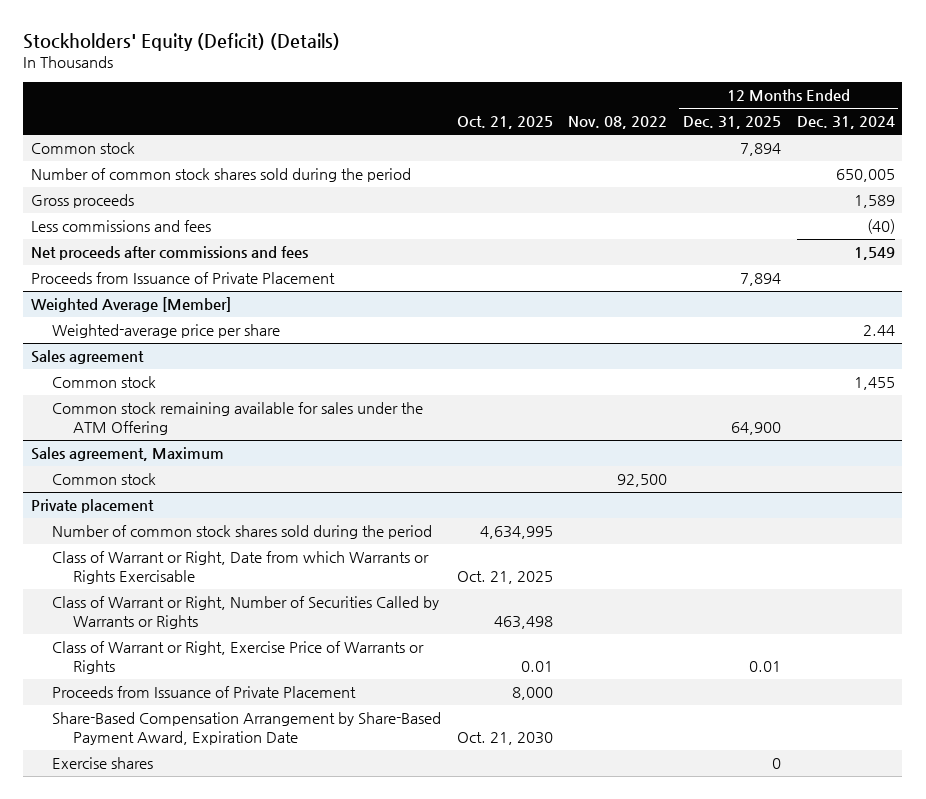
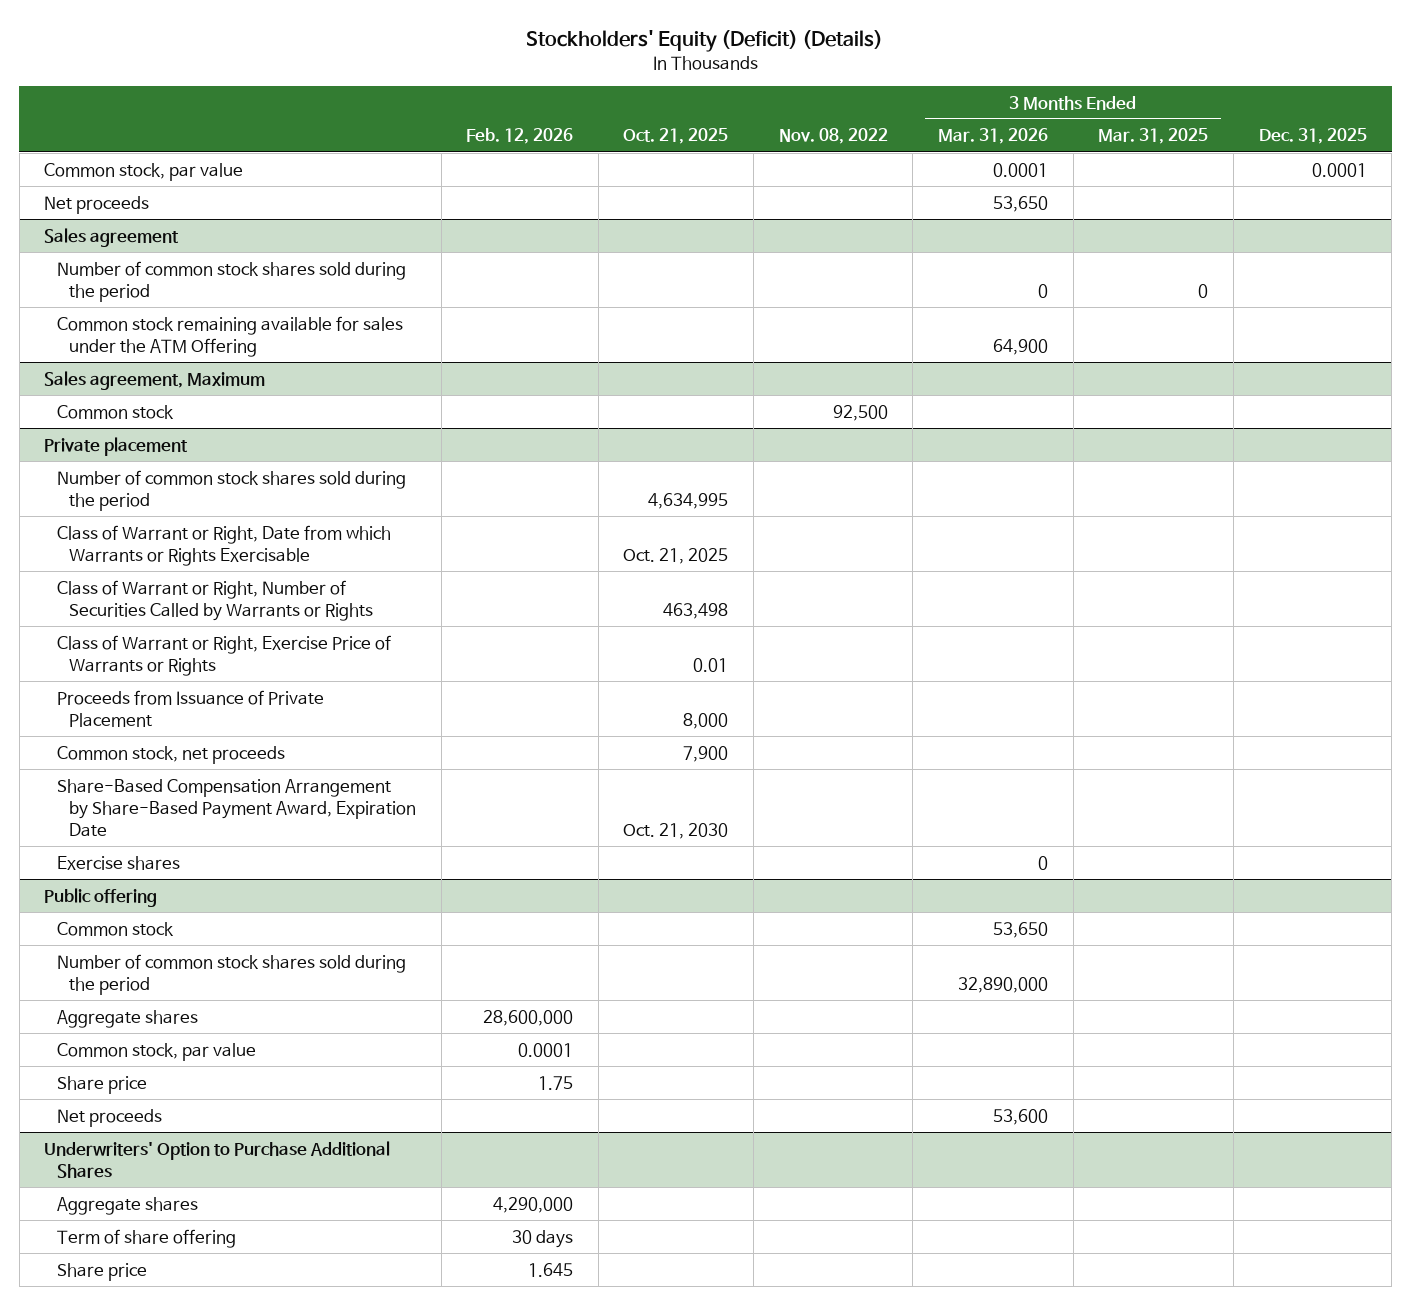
- | Oct. 21, 2025 | Nov. 08, 2022 | 12 Months Ended Dec. 31, 2025 | 12 Months Ended Dec. 31, 2024
+ | Feb. 12, 2026 | Oct. 21, 2025 | Nov. 08, 2022 | 3 Months Ended Mar. 31, 2026 | 3 Months Ended Mar. 31, 2025 | Dec. 31, 2025
- Common stock | | | 7,894 |
- Number of common stock shares sold during the period | | | | 650,005
- Gross proceeds | | | | 1,589
- Less commissions and fees | | | | (40)
- Net proceeds after commissions and fees | | | | 1,549
- Proceeds from Issuance of Private Placement | | | 7,894 |
- Weighted Average [Member]
- Weighted-average price per share | | | | 2.44
+ Common stock, par value | | | | 0.0001 | | 0.0001
+ Net proceeds | | | | 53,650 | |
@ Sales agreement
- Common stock | | | | 1,455
+ Number of common stock shares sold during the period | | | | 0 | 0 |
@ Private placement
+ Common stock, net proceeds | | 7,900 | | | |
+ Public offering
+ Common stock | | | | 53,650 | |
+ Number of common stock shares sold during the period | | | | 32,890,000 | |
+ Aggregate shares | 28,600,000 | | | | |
+ Common stock, par value | 0.0001 | | | | |
+ Share price | 1.75 | | | | |
+ Net proceeds | | | | 53,600 | |
+ Underwriters' Option to Purchase Additional Shares
+ Aggregate shares | 4,290,000 | | | | |
+ Term of share offering | 30 days | | | | |
+ Share price | 1.645 | | | | |

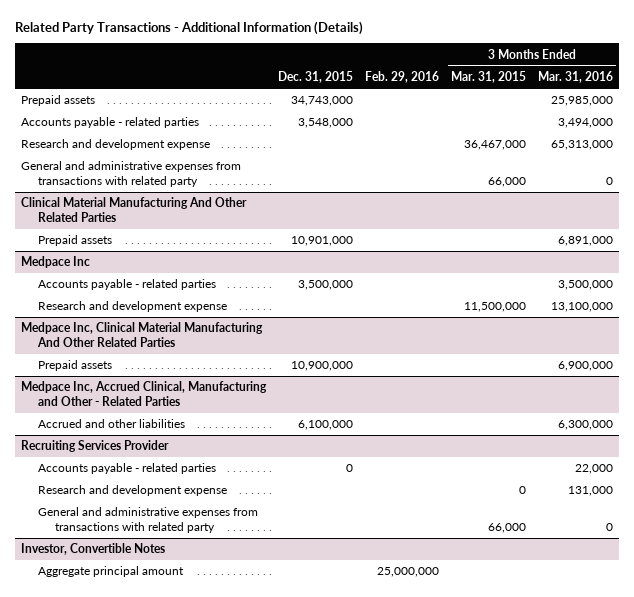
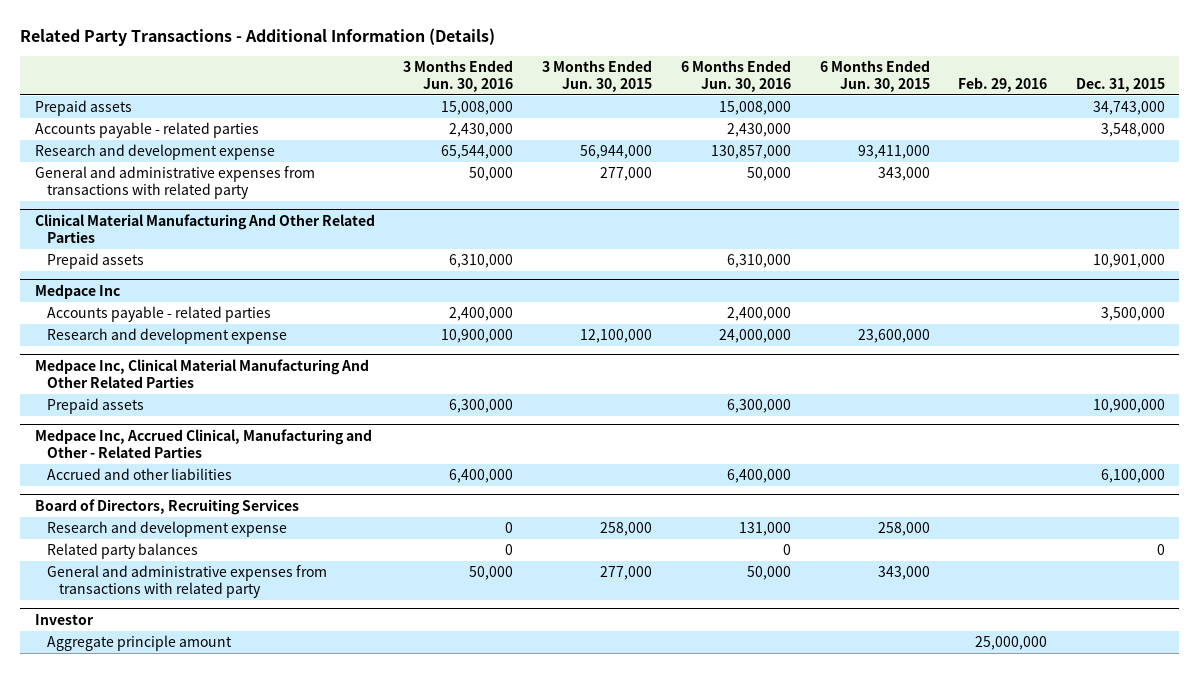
- | Dec. 31, 2015 | Feb. 29, 2016 | 3 Months Ended Mar. 31, 2015 | 3 Months Ended Mar. 31, 2016
+ | 3 Months Ended Jun. 30, 2016 | 3 Months Ended Jun. 30, 2015 | 6 Months Ended Jun. 30, 2016 | 6 Months Ended Jun. 30, 2015 | Feb. 29, 2016 | Dec. 31, 2015
- Recruiting Services Provider
- Accounts payable - related parties | 0 | | | 22,000
- Research and development expense | | | 0 | 131,000
- General and administrative expenses from transactions with related party | | | 66,000 | 0
- Investor, Convertible Notes
- Aggregate principal amount | | 25,000,000 | |
+ Board of Directors, Recruiting Services
+ Research and development expense | 0 | 258,000 | 131,000 | 258,000 | |
+ Related party balances | 0 | | 0 | | | 0
+ General and administrative expenses from transactions with related party | 50,000 | 277,000 | 50,000 | 343,000 | |
+ Investor
+ Aggregate principle amount | | | | | 25,000,000 |

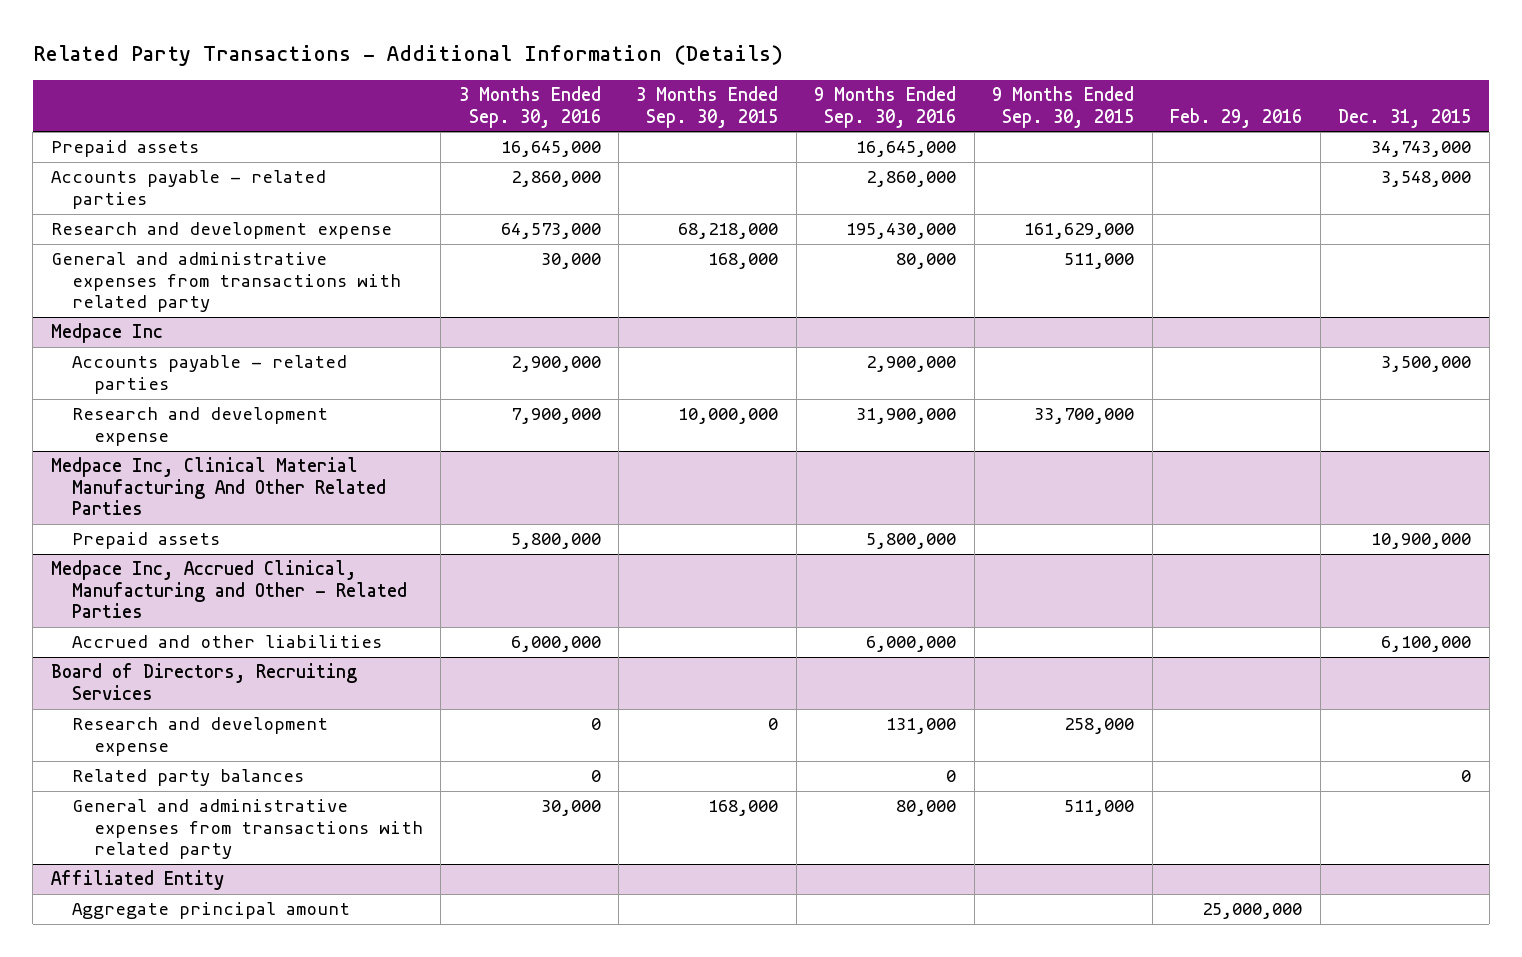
- | 3 Months Ended Jun. 30, 2016 | 3 Months Ended Jun. 30, 2015 | 6 Months Ended Jun. 30, 2016 | 6 Months Ended Jun. 30, 2015 | Feb. 29, 2016 | Dec. 31, 2015
+ | 3 Months Ended Sep. 30, 2016 | 3 Months Ended Sep. 30, 2015 | 9 Months Ended Sep. 30, 2016 | 9 Months Ended Sep. 30, 2015 | Feb. 29, 2016 | Dec. 31, 2015
- Clinical Material Manufacturing And Other Related Parties
- Prepaid assets | 6,310,000 | | 6,310,000 | | | 10,901,000
- Investor
- Aggregate principle amount | | | | | 25,000,000 |
+ Affiliated Entity
+ Aggregate principal amount | | | | | 25,000,000 |

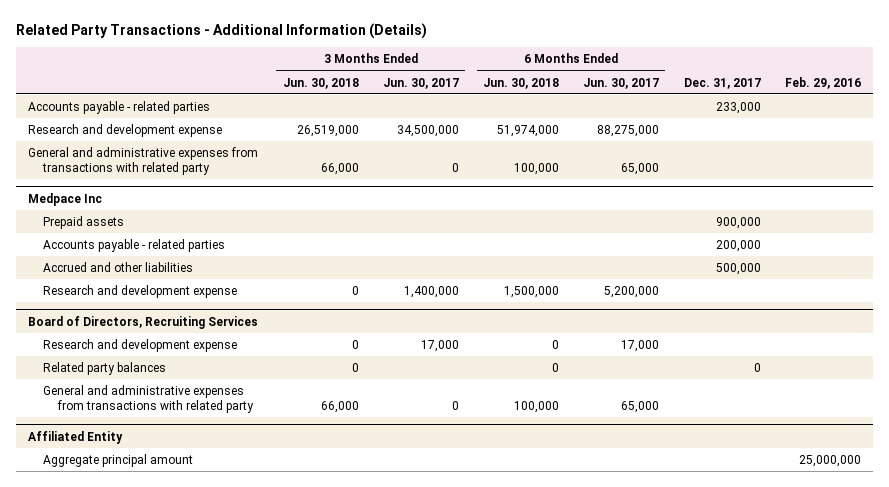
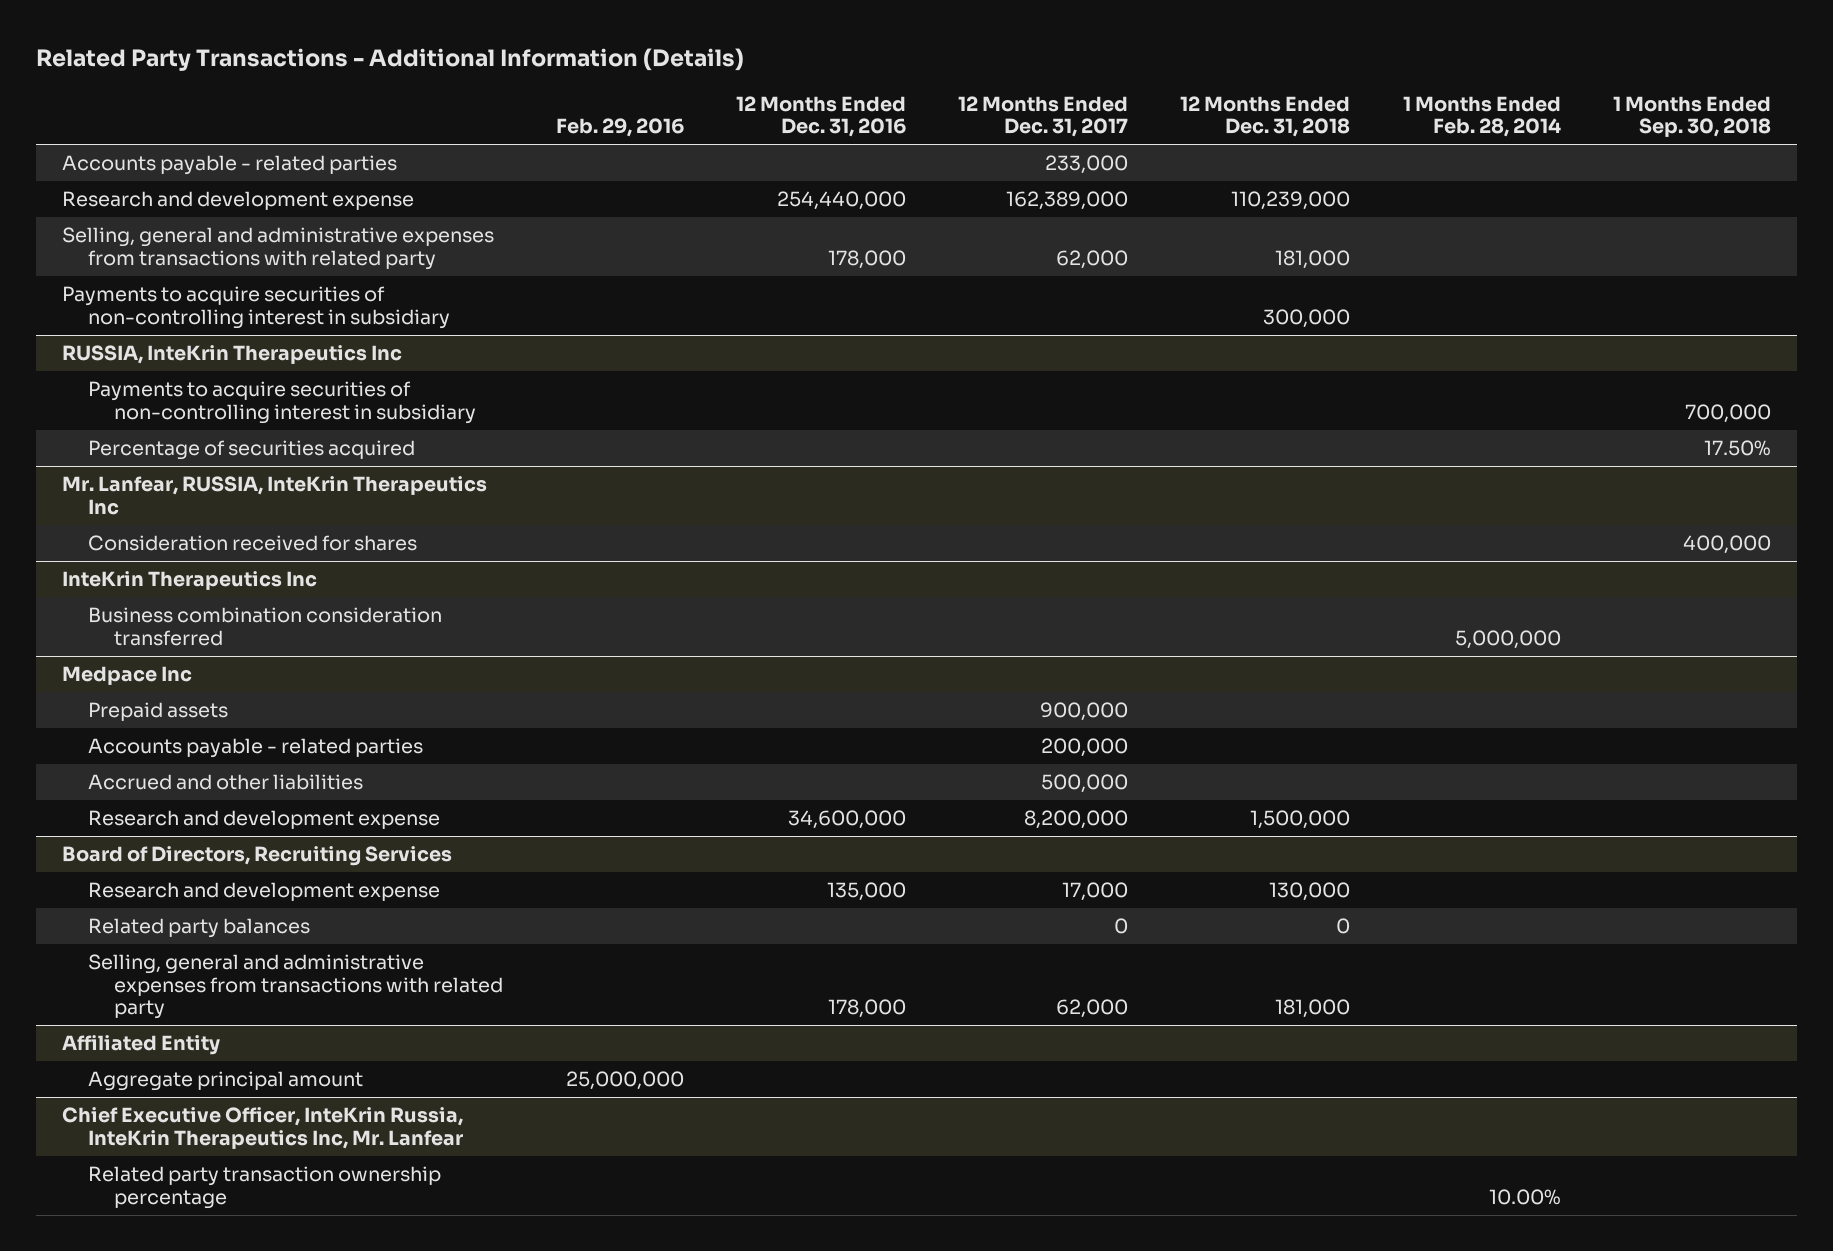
- | 3 Months Ended Jun. 30, 2018 | 3 Months Ended Jun. 30, 2017 | 6 Months Ended Jun. 30, 2018 | 6 Months Ended Jun. 30, 2017 | Dec. 31, 2017 | Feb. 29, 2016
+ | Feb. 29, 2016 | 12 Months Ended Dec. 31, 2016 | 12 Months Ended Dec. 31, 2017 | 12 Months Ended Dec. 31, 2018 | 1 Months Ended Feb. 28, 2014 | 1 Months Ended Sep. 30, 2018
- General and administrative expenses from transactions with related party | 66,000 | 0 | 100,000 | 65,000 | |
+ Selling, general and administrative expenses from transactions with related party | | 178,000 | 62,000 | 181,000 | |
+ Payments to acquire securities of non-controlling interest in subsidiary | | | | 300,000 | |
+ RUSSIA, InteKrin Therapeutics Inc
+ Payments to acquire securities of non-controlling interest in subsidiary | | | | | | 700,000
+ Percentage of securities acquired | | | | | | 17.50%
+ Mr. Lanfear, RUSSIA, InteKrin Therapeutics Inc
+ Consideration received for shares | | | | | | 400,000
+ InteKrin Therapeutics Inc
+ Business combination consideration transferred | | | | | 5,000,000 |
@ Board of Directors, Recruiting Services
- General and administrative expenses from transactions with related party | 66,000 | 0 | 100,000 | 65,000 | |
+ Selling, general and administrative expenses from transactions with related party | | 178,000 | 62,000 | 181,000 | |
+ Chief Executive Officer, InteKrin Russia, InteKrin Therapeutics Inc, Mr. Lanfear
+ Related party transaction ownership percentage | | | | | 10.00% |

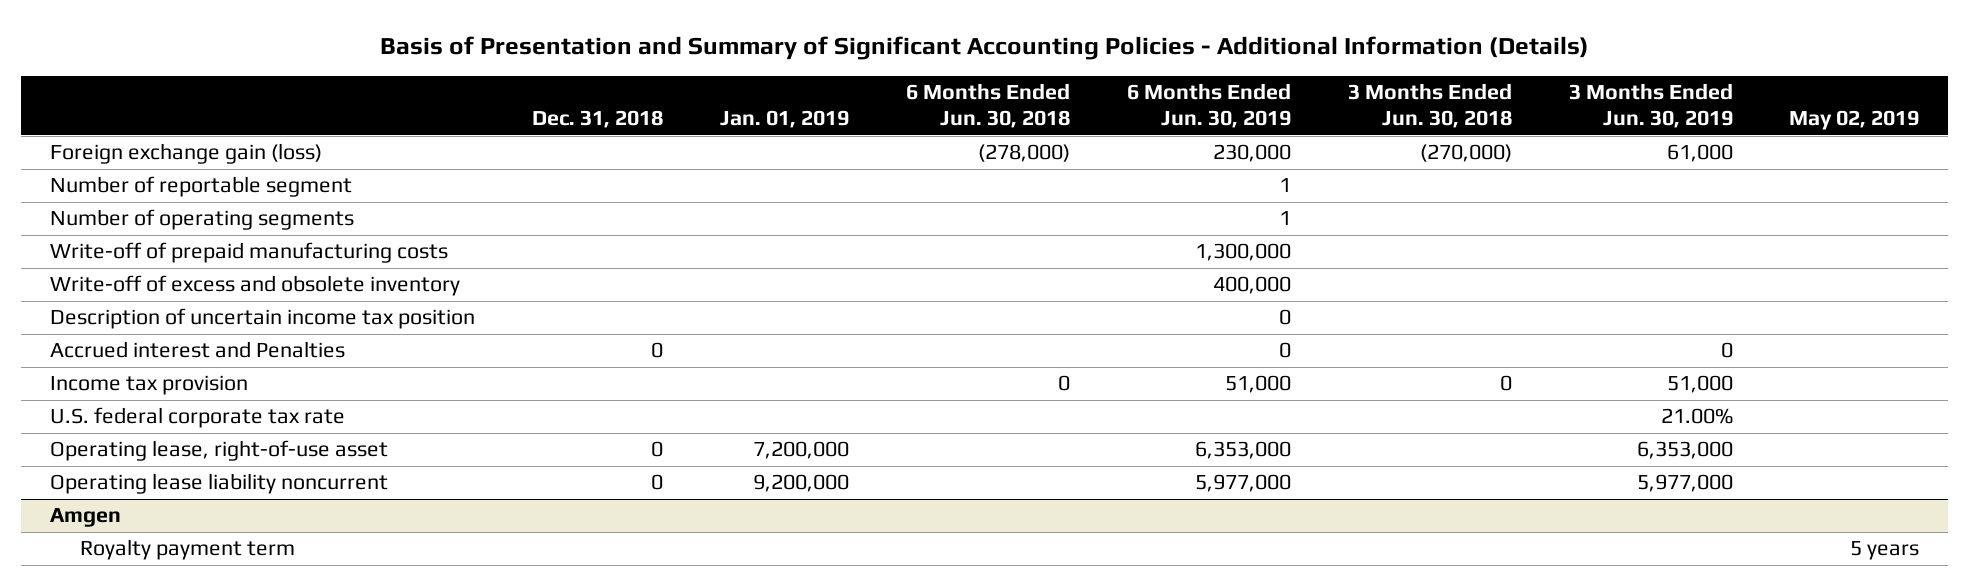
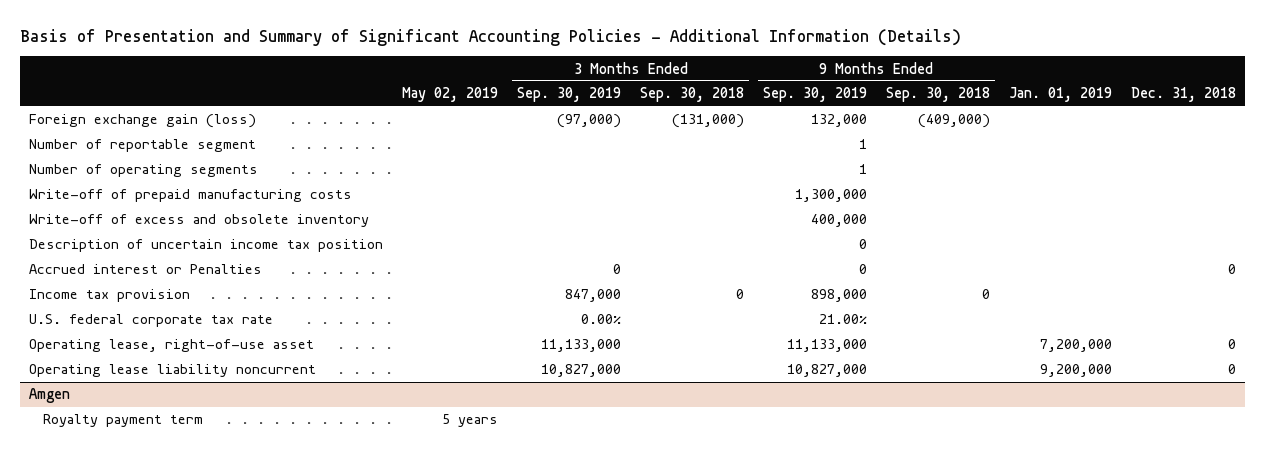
- | Dec. 31, 2018 | Jan. 01, 2019 | 6 Months Ended Jun. 30, 2018 | 6 Months Ended Jun. 30, 2019 | 3 Months Ended Jun. 30, 2018 | 3 Months Ended Jun. 30, 2019 | May 02, 2019
+ | May 02, 2019 | 3 Months Ended Sep. 30, 2019 | 3 Months Ended Sep. 30, 2018 | 9 Months Ended Sep. 30, 2019 | 9 Months Ended Sep. 30, 2018 | Jan. 01, 2019 | Dec. 31, 2018
- Accrued interest and Penalties | 0 | | | 0 | | 0 |
+ Accrued interest or Penalties | | 0 | | 0 | | | 0

